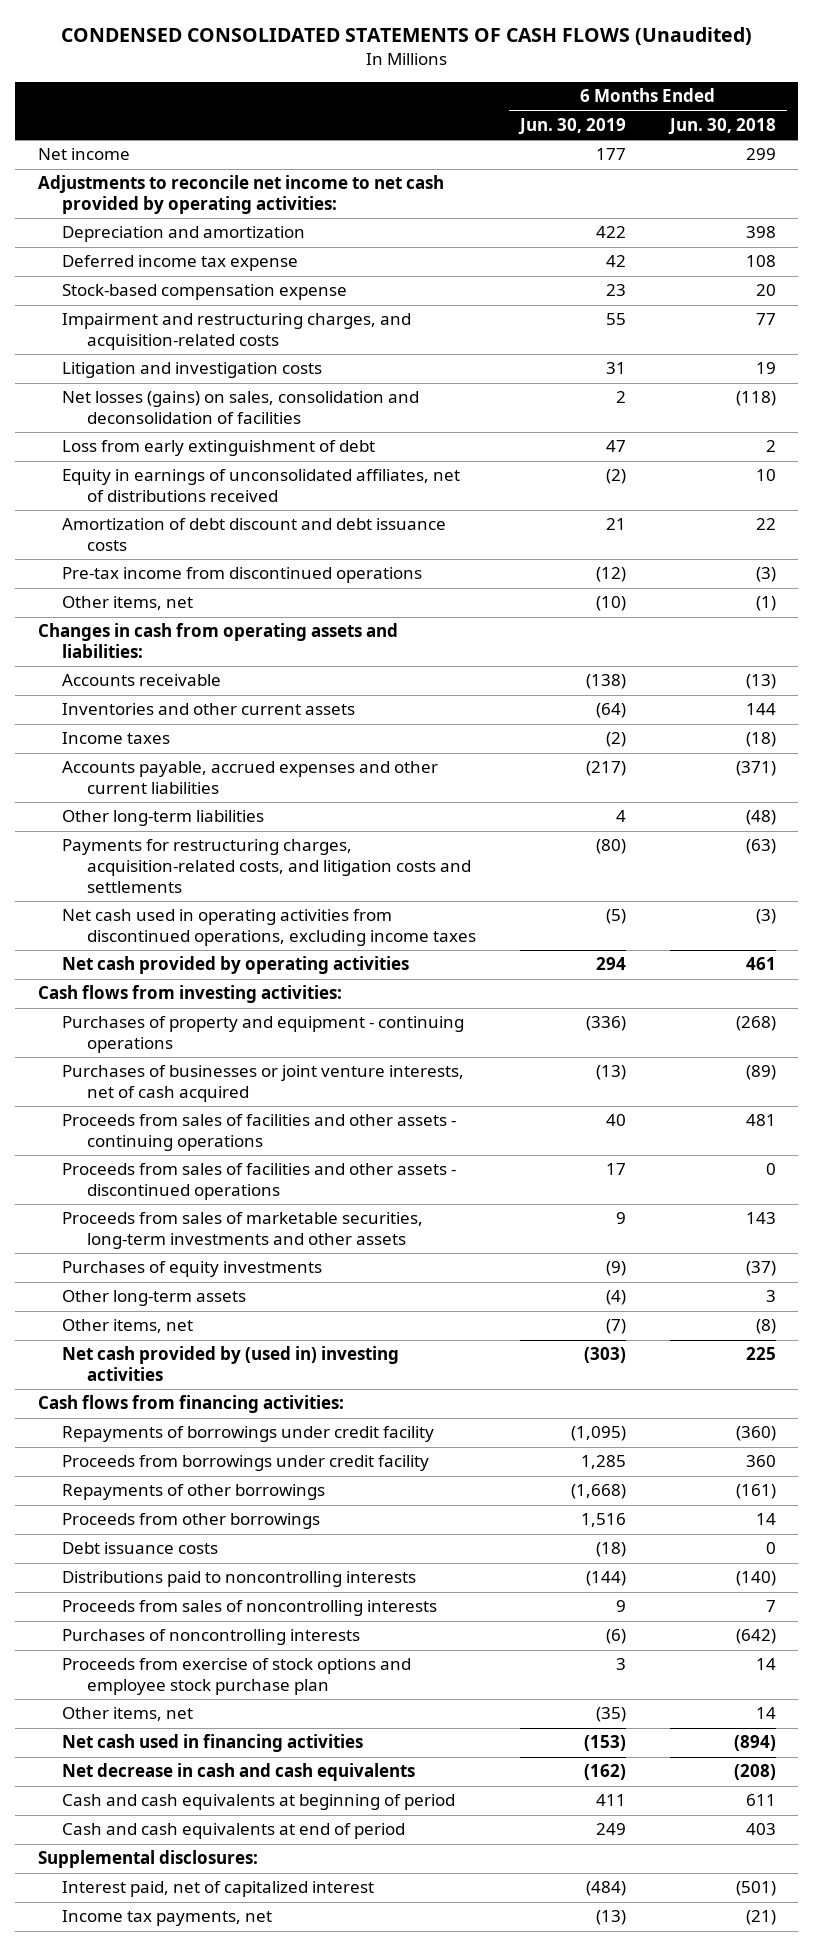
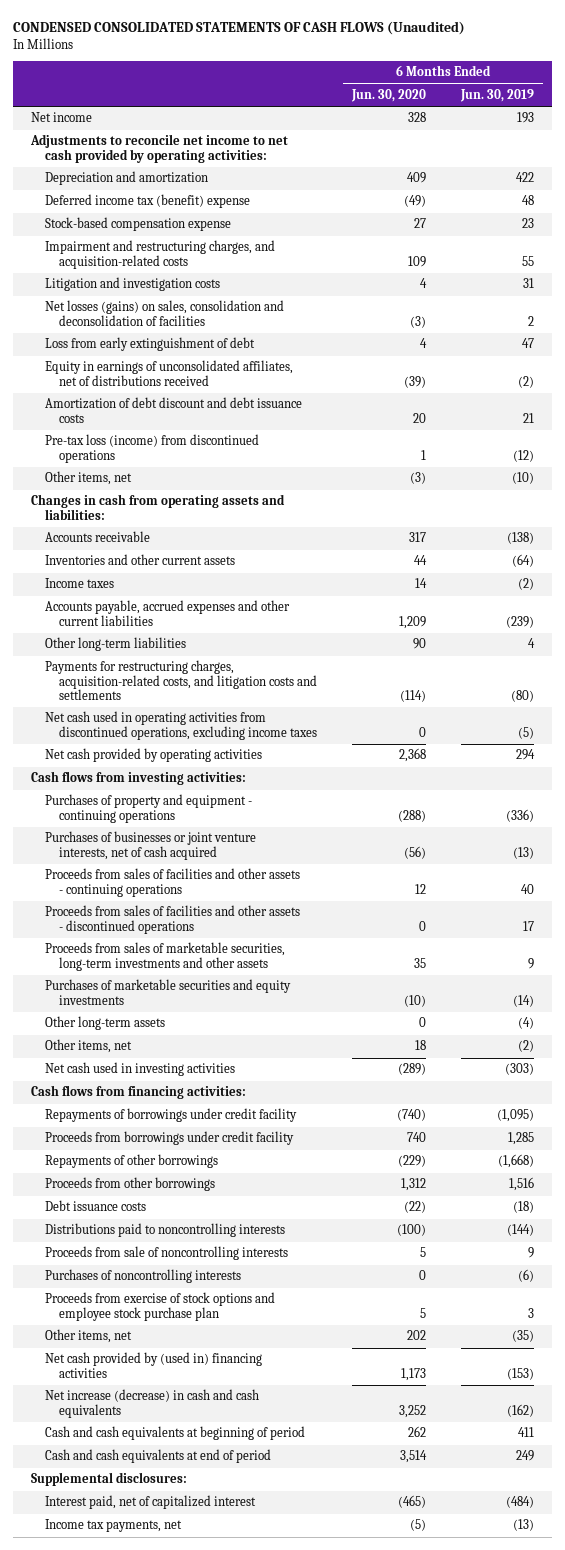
- | 6 Months Ended Jun. 30, 2019 | 6 Months Ended Jun. 30, 2018
+ | 6 Months Ended Jun. 30, 2020 | 6 Months Ended Jun. 30, 2019
- Net income | 177 | 299
+ Net income | 328 | 193
- Deferred income tax expense | 42 | 108
+ Deferred income tax (benefit) expense | (49) | 48
- Pre-tax income from discontinued operations | (12) | (3)
+ Pre-tax loss (income) from discontinued operations | 1 | (12)
- Accounts payable, accrued expenses and other current liabilities | (217) | (371)
+ Accounts payable, accrued expenses and other current liabilities | 1,209 | (239)
- Purchases of equity investments | (9) | (37)
+ Purchases of marketable securities and equity investments | (10) | (14)
- Other items, net | (7) | (8)
- Net cash provided by (used in) investing activities | (303) | 225
+ Other items, net | 18 | (2)
+ Net cash used in investing activities | (289) | (303)
- Proceeds from sales of noncontrolling interests | 9 | 7
+ Proceeds from sale of noncontrolling interests | 5 | 9
- Net cash used in financing activities | (153) | (894)
- Net decrease in cash and cash equivalents | (162) | (208)
+ Net cash provided by (used in) financing activities | 1,173 | (153)
+ Net increase (decrease) in cash and cash equivalents | 3,252 | (162)

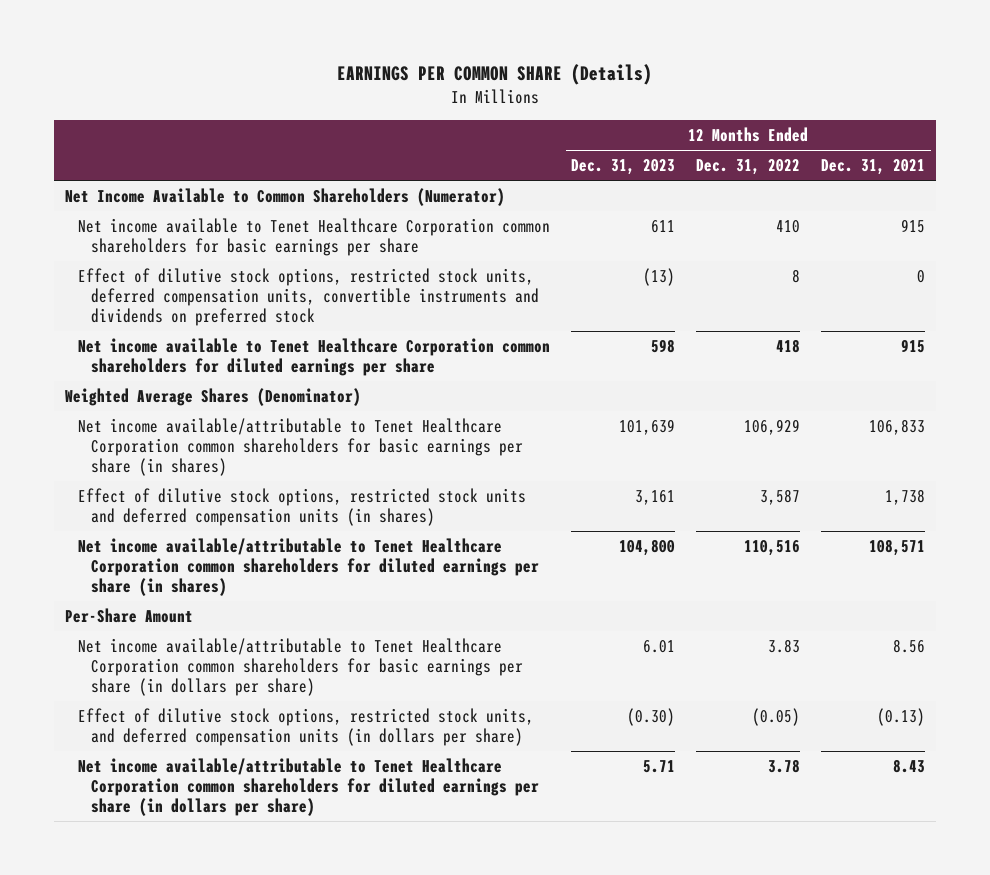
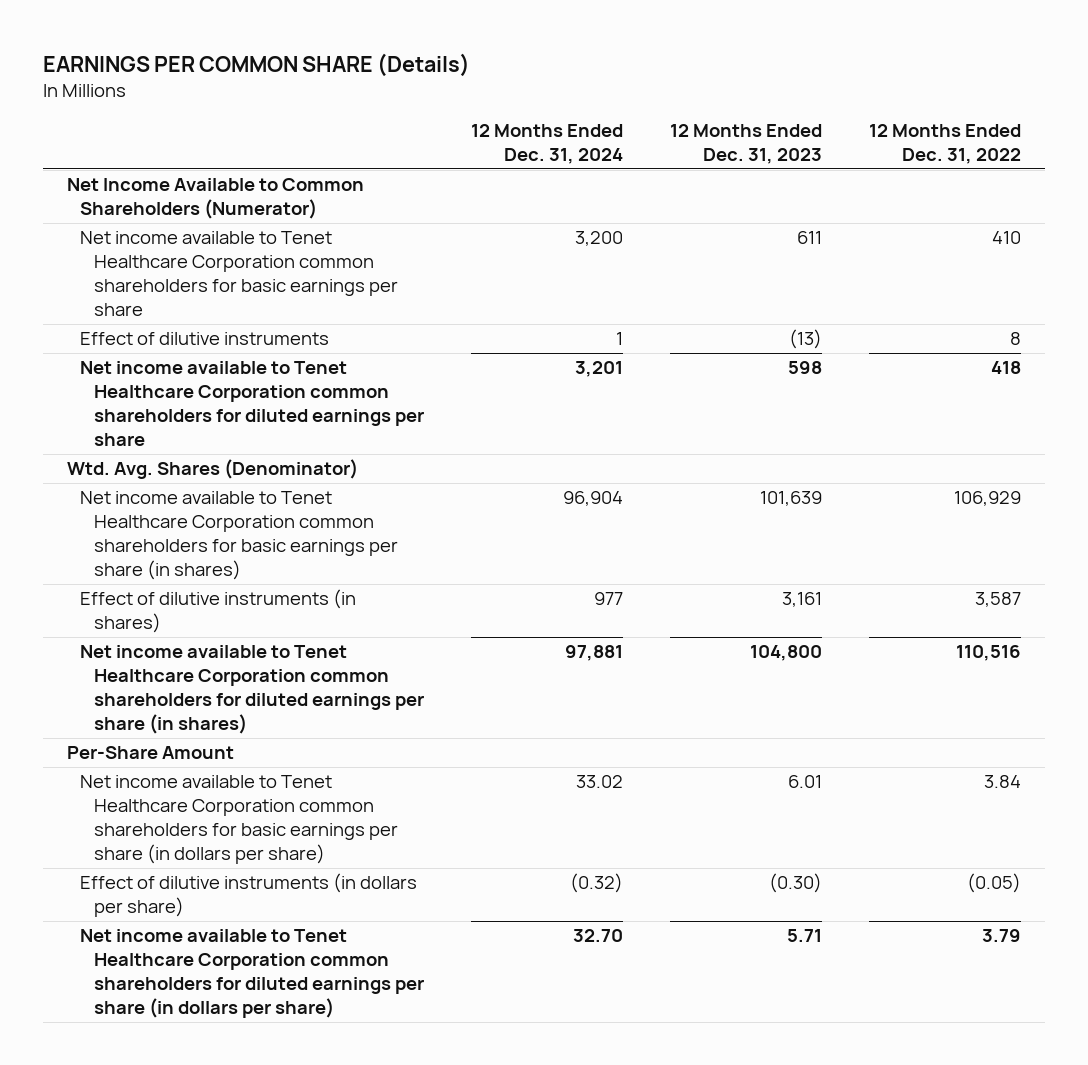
- | 12 Months Ended Dec. 31, 2023 | 12 Months Ended Dec. 31, 2022 | 12 Months Ended Dec. 31, 2021
+ | 12 Months Ended Dec. 31, 2024 | 12 Months Ended Dec. 31, 2023 | 12 Months Ended Dec. 31, 2022
- Effect of dilutive stock options, restricted stock units, deferred compensation units, convertible instruments and dividends on preferred stock | (13) | 8 | 0
+ Effect of dilutive instruments | 1 | (13) | 8
- Weighted Average Shares (Denominator)
- Net income available/attributable to Tenet Healthcare Corporation common shareholders for basic earnings per share (in shares) | 101,639 | 106,929 | 106,833
- Effect of dilutive stock options, restricted stock units and deferred compensation units (in shares) | 3,161 | 3,587 | 1,738
- Net income available/attributable to Tenet Healthcare Corporation common shareholders for diluted earnings per share (in shares) | 104,800 | 110,516 | 108,571
+ Wtd. Avg. Shares (Denominator)
+ Net income available to Tenet Healthcare Corporation common shareholders for basic earnings per share (in shares) | 96,904 | 101,639 | 106,929
+ Effect of dilutive instruments (in shares) | 977 | 3,161 | 3,587
+ Net income available to Tenet Healthcare Corporation common shareholders for diluted earnings per share (in shares) | 97,881 | 104,800 | 110,516
- Net income available/attributable to Tenet Healthcare Corporation common shareholders for basic earnings per share (in dollars per share) | 6.01 | 3.83 | 8.56
- Effect of dilutive stock options, restricted stock units, and deferred compensation units (in dollars per share) | (0.30) | (0.05) | (0.13)
- Net income available/attributable to Tenet Healthcare Corporation common shareholders for diluted earnings per share (in dollars per share) | 5.71 | 3.78 | 8.43
+ Net income available to Tenet Healthcare Corporation common shareholders for basic earnings per share (in dollars per share) | 33.02 | 6.01 | 3.84
+ Effect of dilutive instruments (in dollars per share) | (0.32) | (0.30) | (0.05)
+ Net income available to Tenet Healthcare Corporation common shareholders for diluted earnings per share (in dollars per share) | 32.70 | 5.71 | 3.79

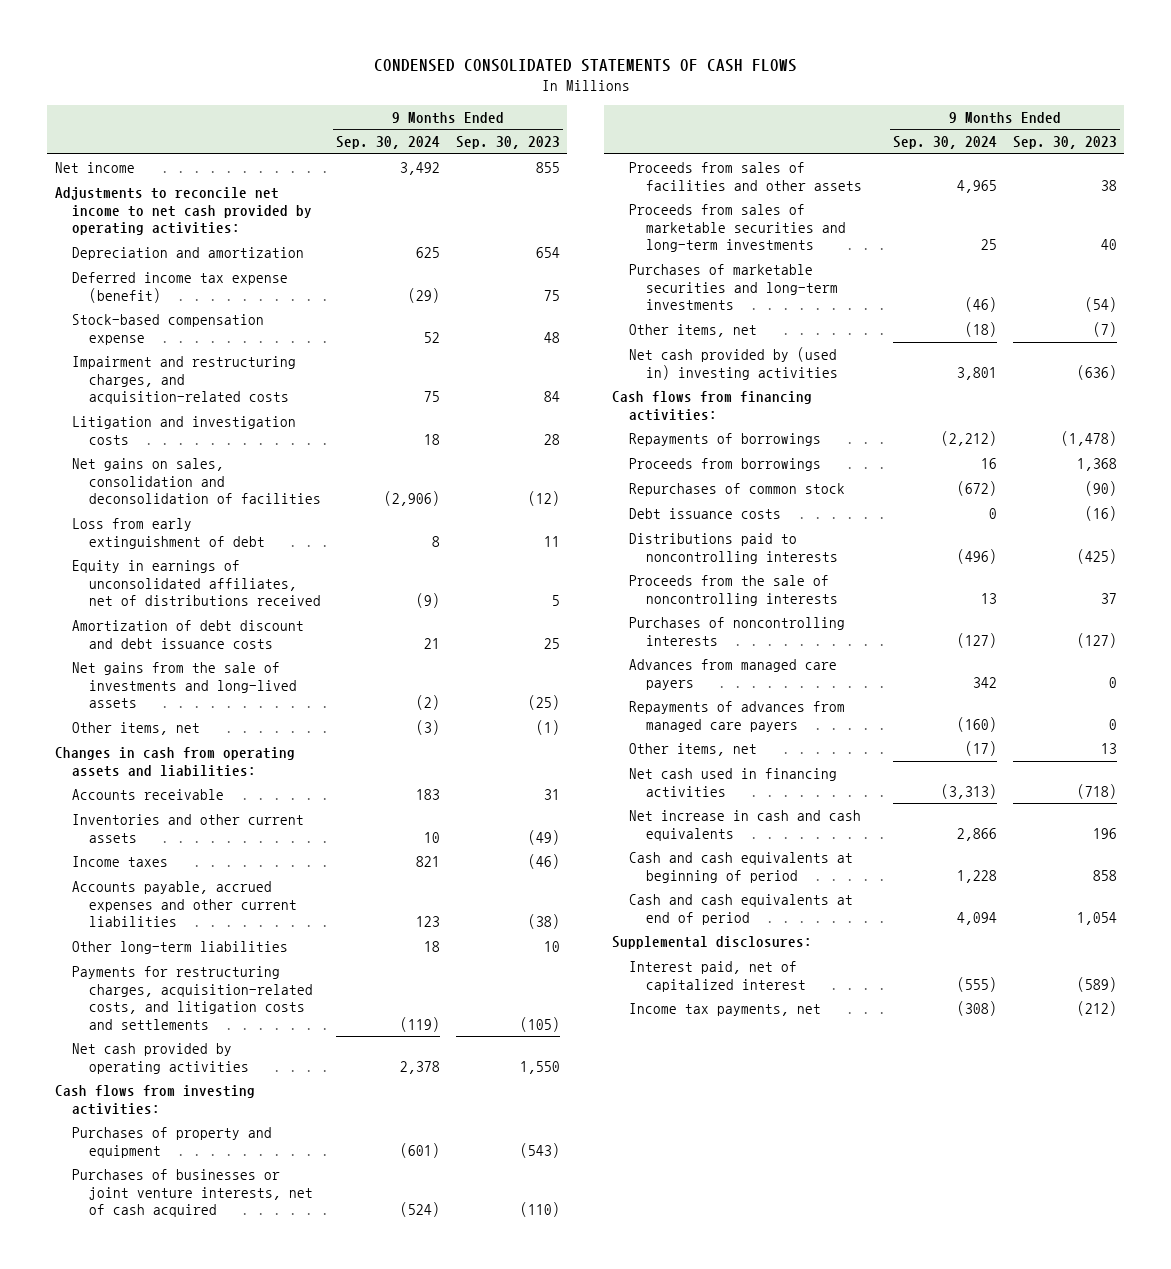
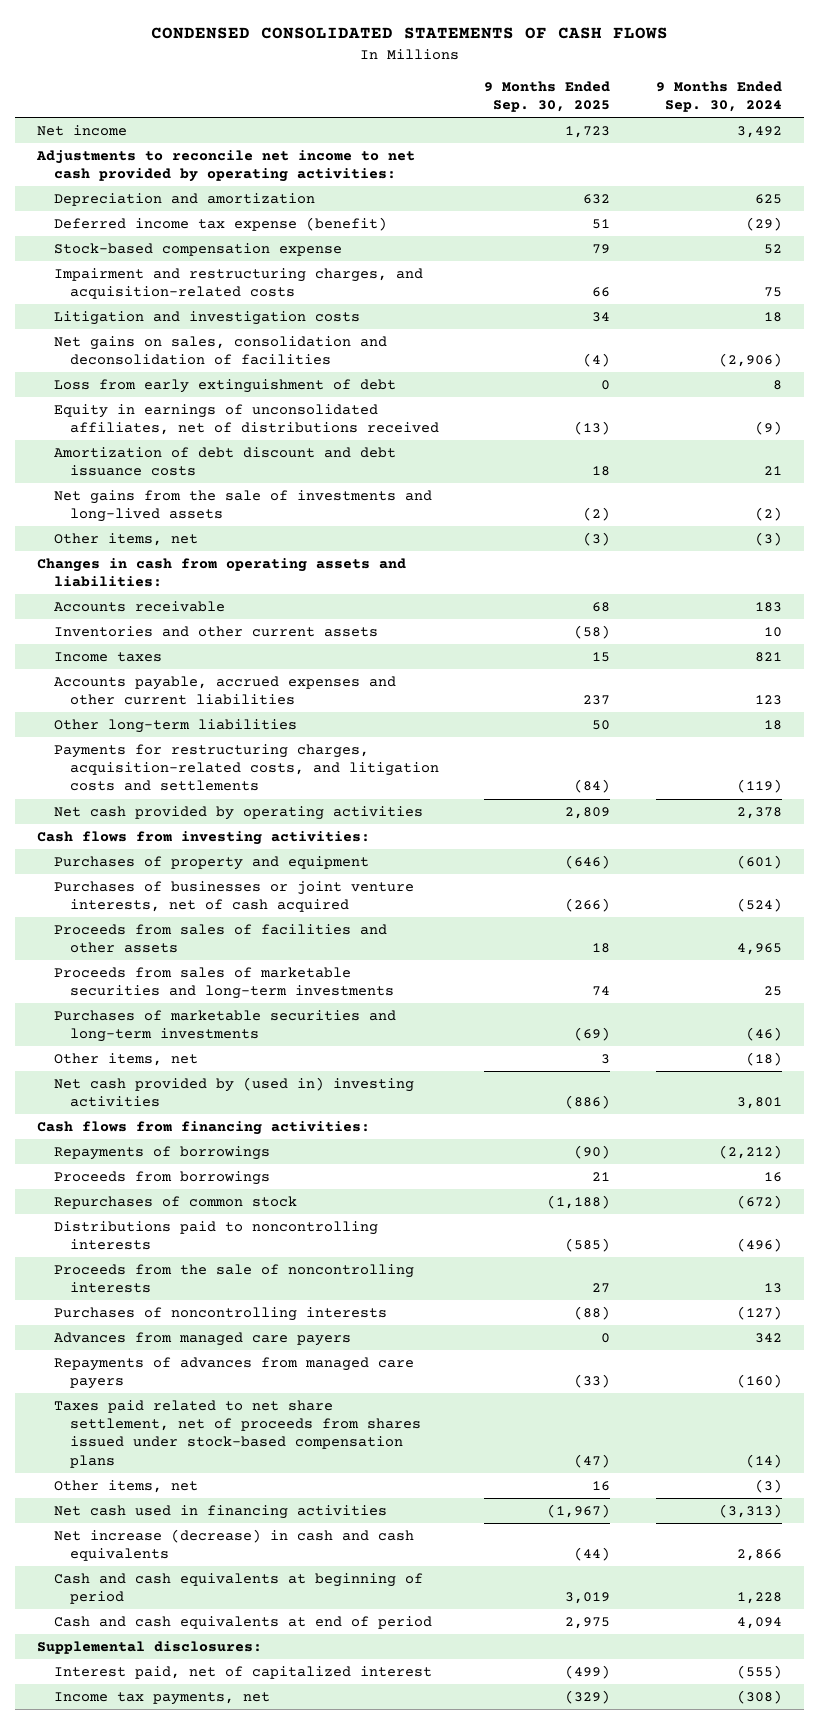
- | 9 Months Ended Sep. 30, 2024 | 9 Months Ended Sep. 30, 2023
+ | 9 Months Ended Sep. 30, 2025 | 9 Months Ended Sep. 30, 2024
- Debt issuance costs | 0 | (16)
- Other items, net | (17) | 13
+ Taxes paid related to net share settlement, net of proceeds from shares issued under stock-based compensation plans | (47) | (14)
+ Other items, net | 16 | (3)
- Net increase in cash and cash equivalents | 2,866 | 196
+ Net increase (decrease) in cash and cash equivalents | (44) | 2,866

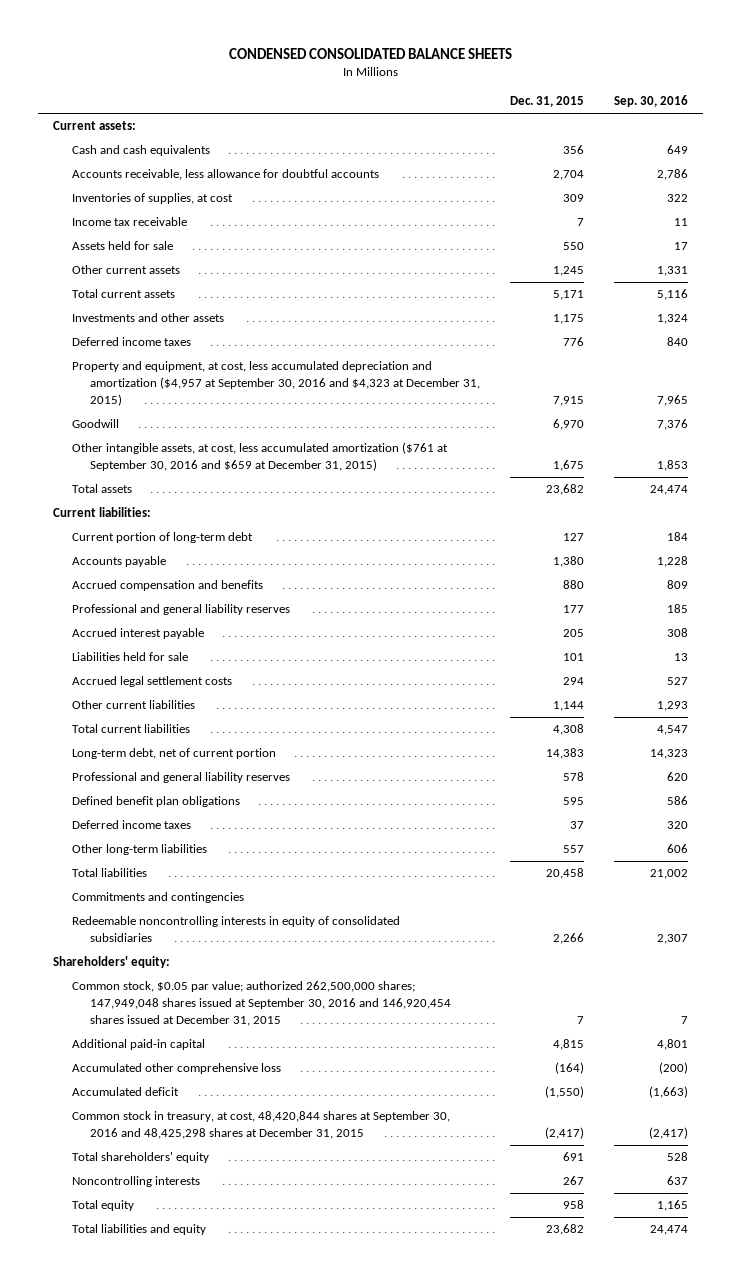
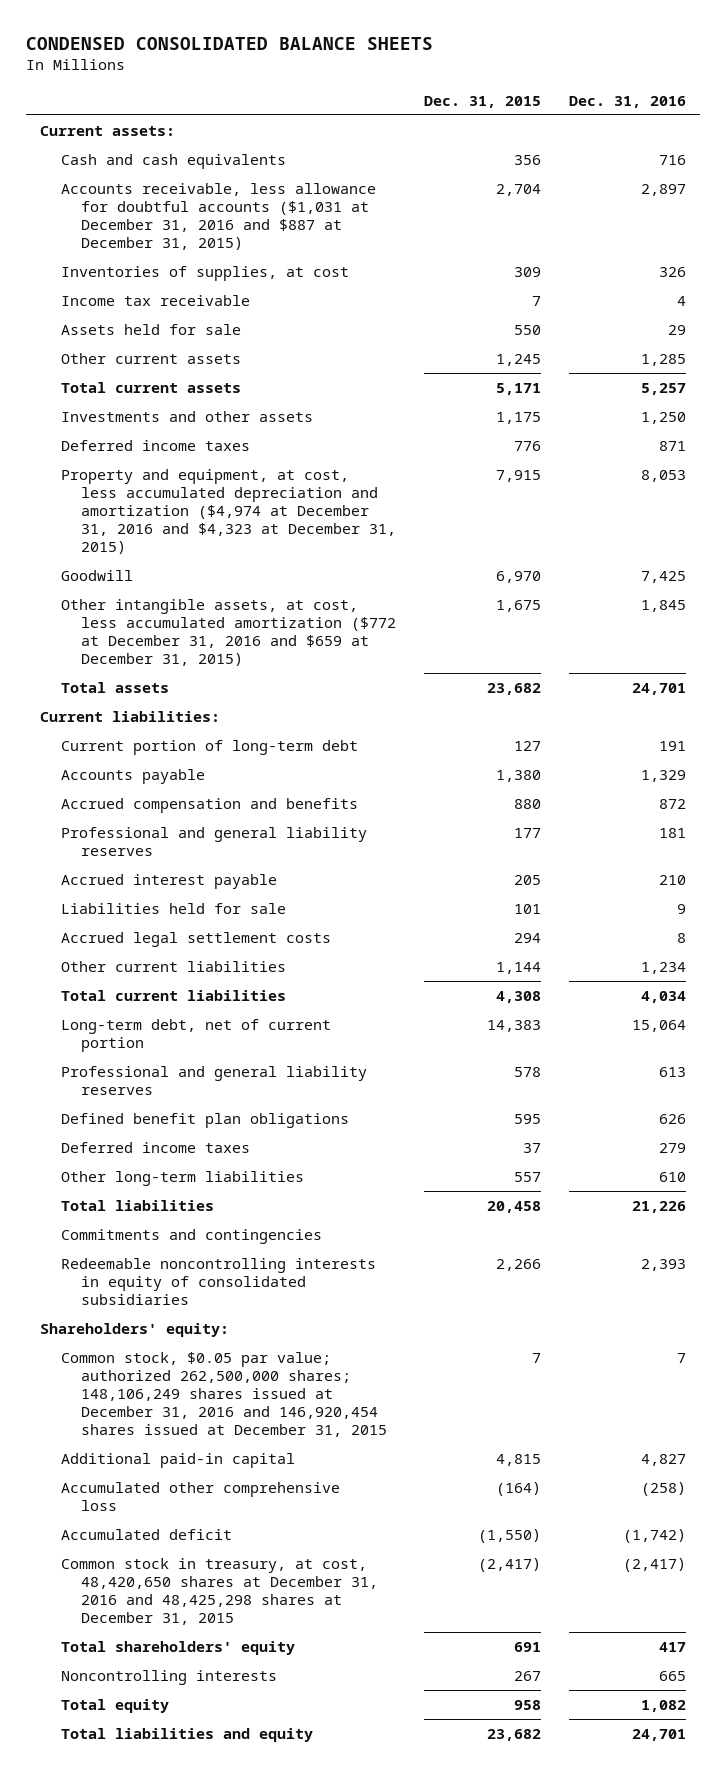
- | Dec. 31, 2015 | Sep. 30, 2016
+ | Dec. 31, 2015 | Dec. 31, 2016
- Accounts receivable, less allowance for doubtful accounts | 2,704 | 2,786
+ Accounts receivable, less allowance for doubtful accounts ($1,031 at December 31, 2016 and $887 at December 31, 2015) | 2,704 | 2,897
- Property and equipment, at cost, less accumulated depreciation and amortization ($4,957 at September 30, 2016 and $4,323 at December 31, 2015) | 7,915 | 7,965
+ Property and equipment, at cost, less accumulated depreciation and amortization ($4,974 at December 31, 2016 and $4,323 at December 31, 2015) | 7,915 | 8,053
- Other intangible assets, at cost, less accumulated amortization ($761 at September 30, 2016 and $659 at December 31, 2015) | 1,675 | 1,853
+ Other intangible assets, at cost, less accumulated amortization ($772 at December 31, 2016 and $659 at December 31, 2015) | 1,675 | 1,845
- Common stock, $0.05 par value; authorized 262,500,000 shares; 147,949,048 shares issued at September 30, 2016 and 146,920,454 shares issued at December 31, 2015 | 7 | 7
+ Common stock, $0.05 par value; authorized 262,500,000 shares; 148,106,249 shares issued at December 31, 2016 and 146,920,454 shares issued at December 31, 2015 | 7 | 7
- Common stock in treasury, at cost, 48,420,844 shares at September 30, 2016 and 48,425,298 shares at December 31, 2015 | (2,417) | (2,417)
+ Common stock in treasury, at cost, 48,420,650 shares at December 31, 2016 and 48,425,298 shares at December 31, 2015 | (2,417) | (2,417)

